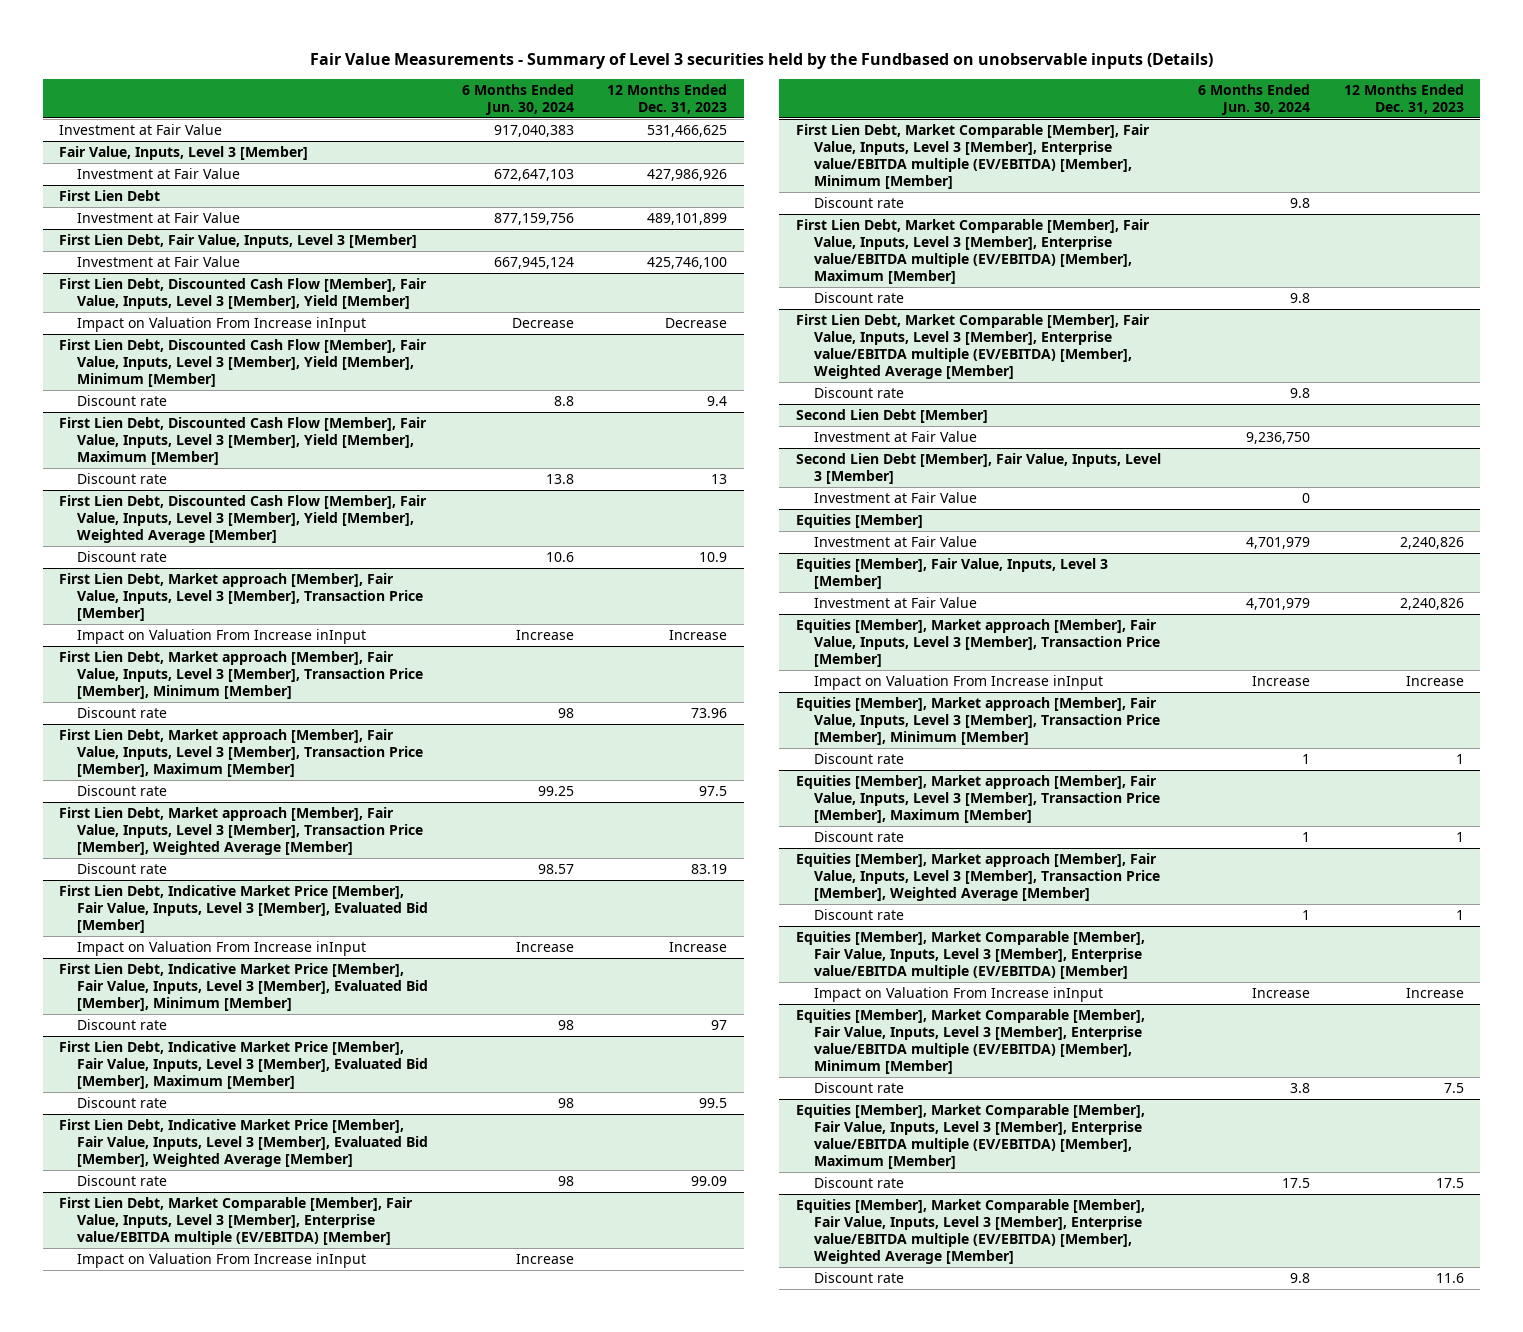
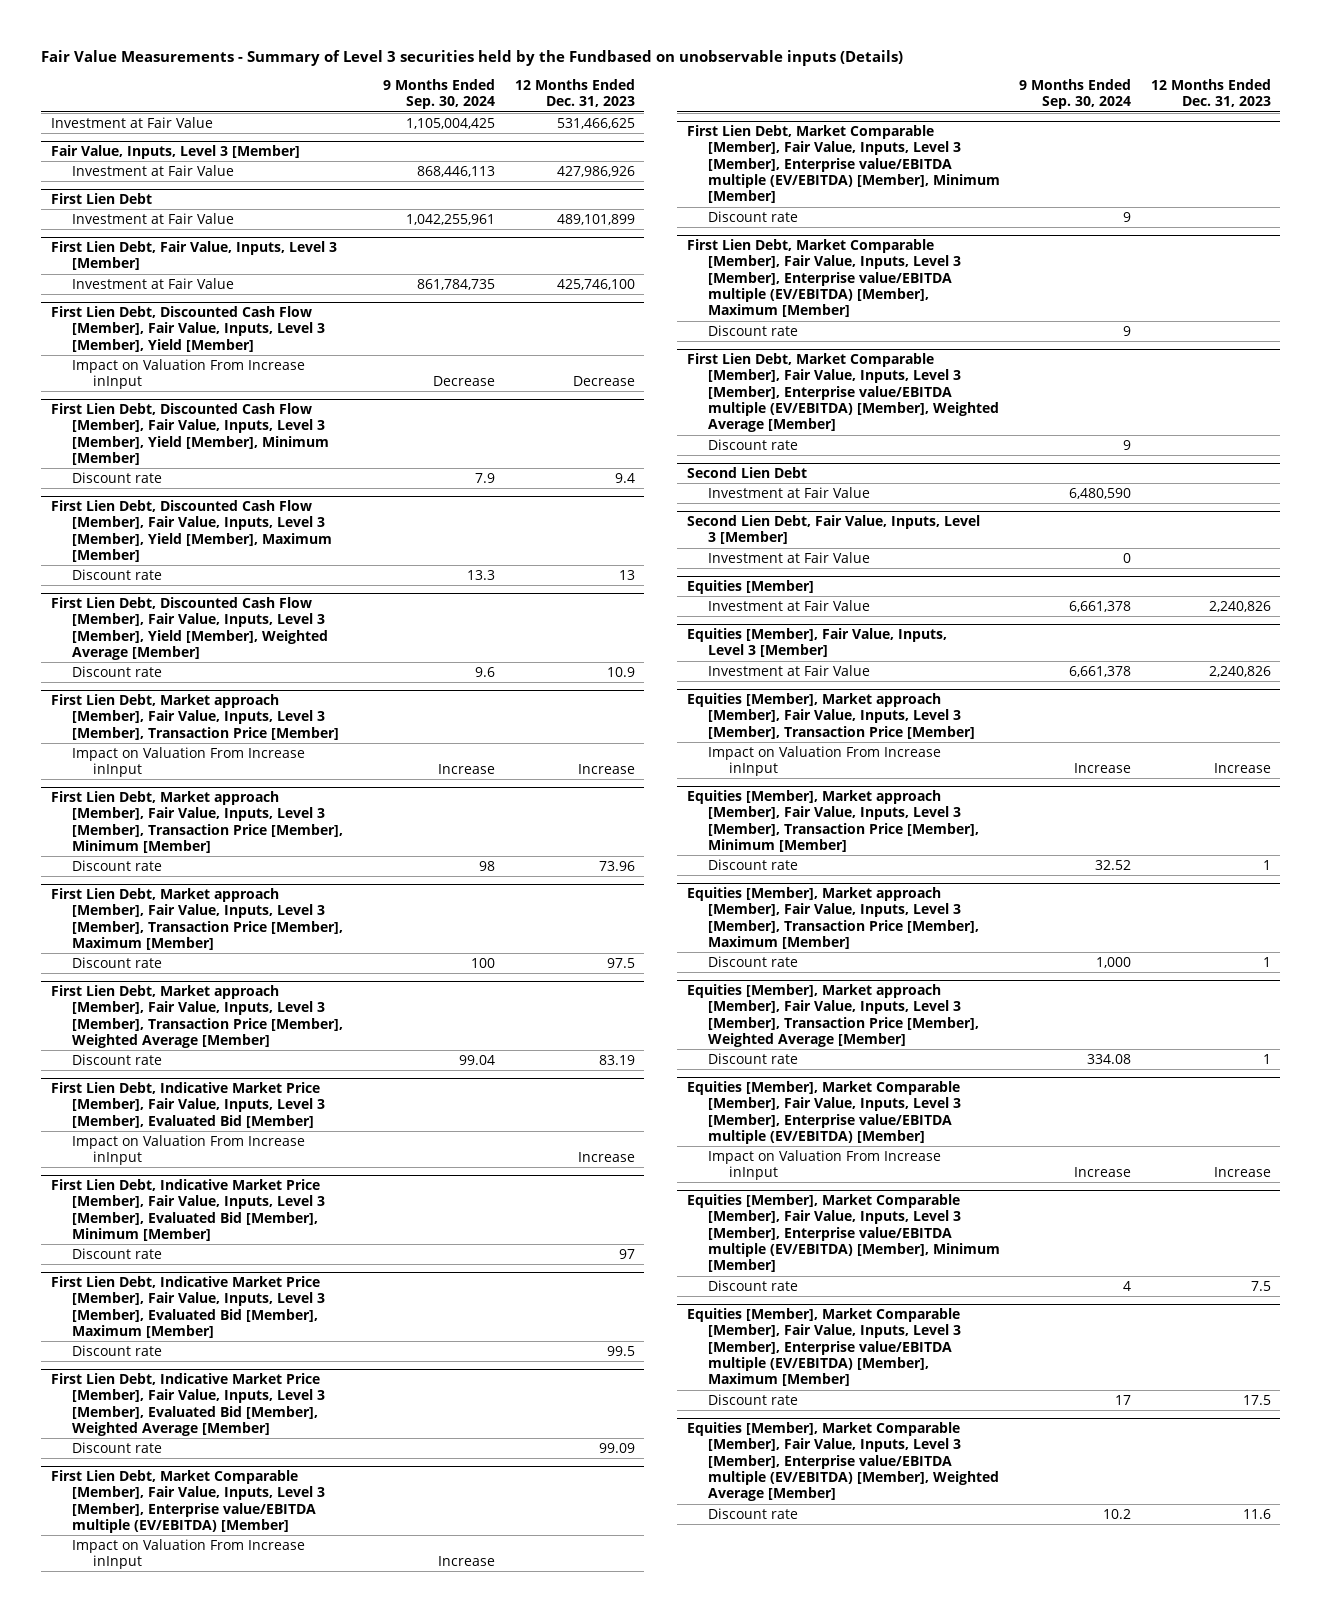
- | 6 Months Ended Jun. 30, 2024 | 12 Months Ended Dec. 31, 2023
+ | 9 Months Ended Sep. 30, 2024 | 12 Months Ended Dec. 31, 2023
- Second Lien Debt [Member]
+ Second Lien Debt
- Second Lien Debt [Member], Fair Value, Inputs, Level 3 [Member]
+ Second Lien Debt, Fair Value, Inputs, Level 3 [Member]

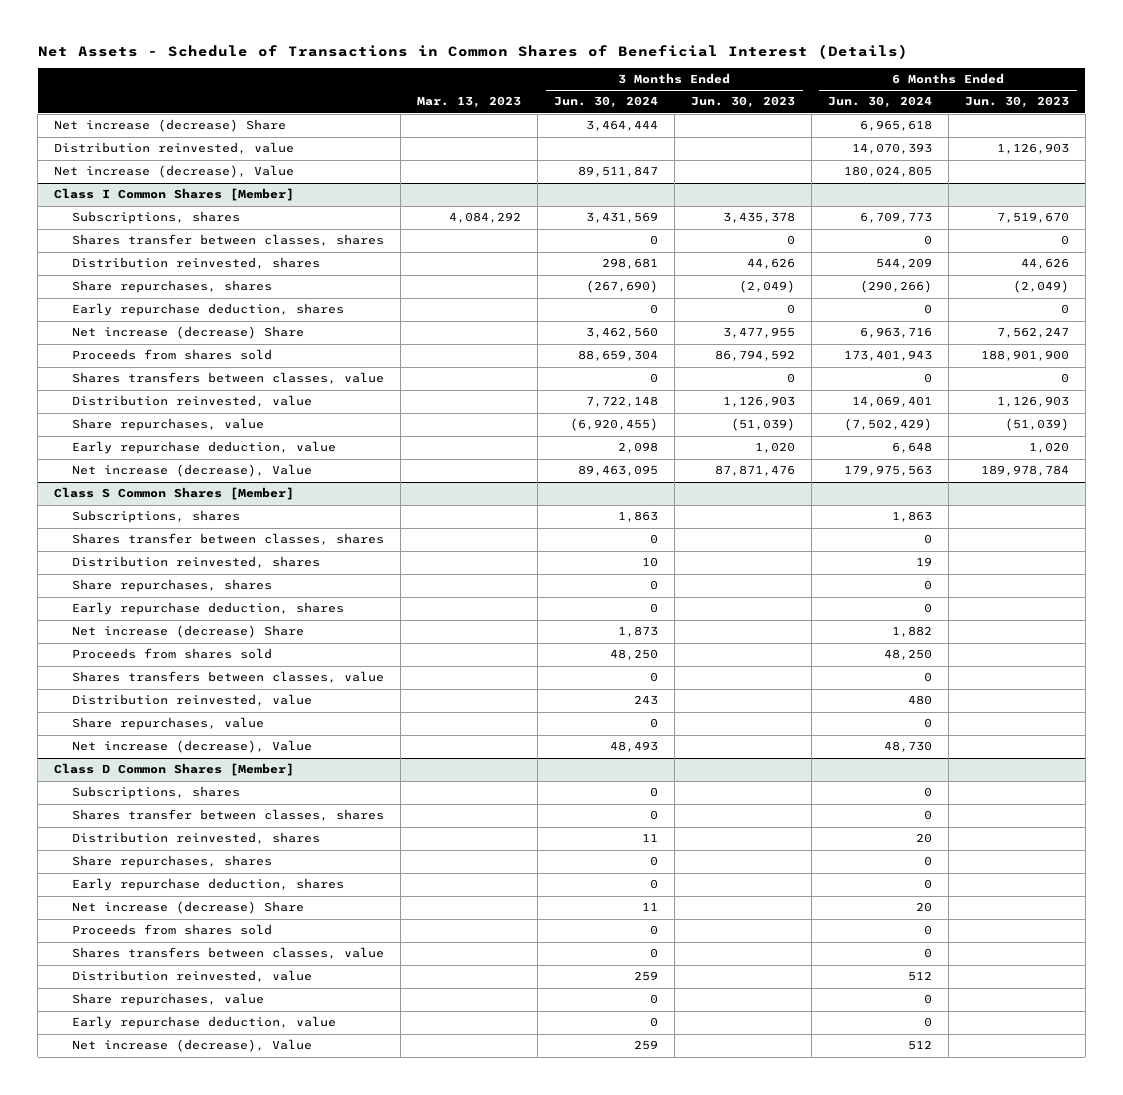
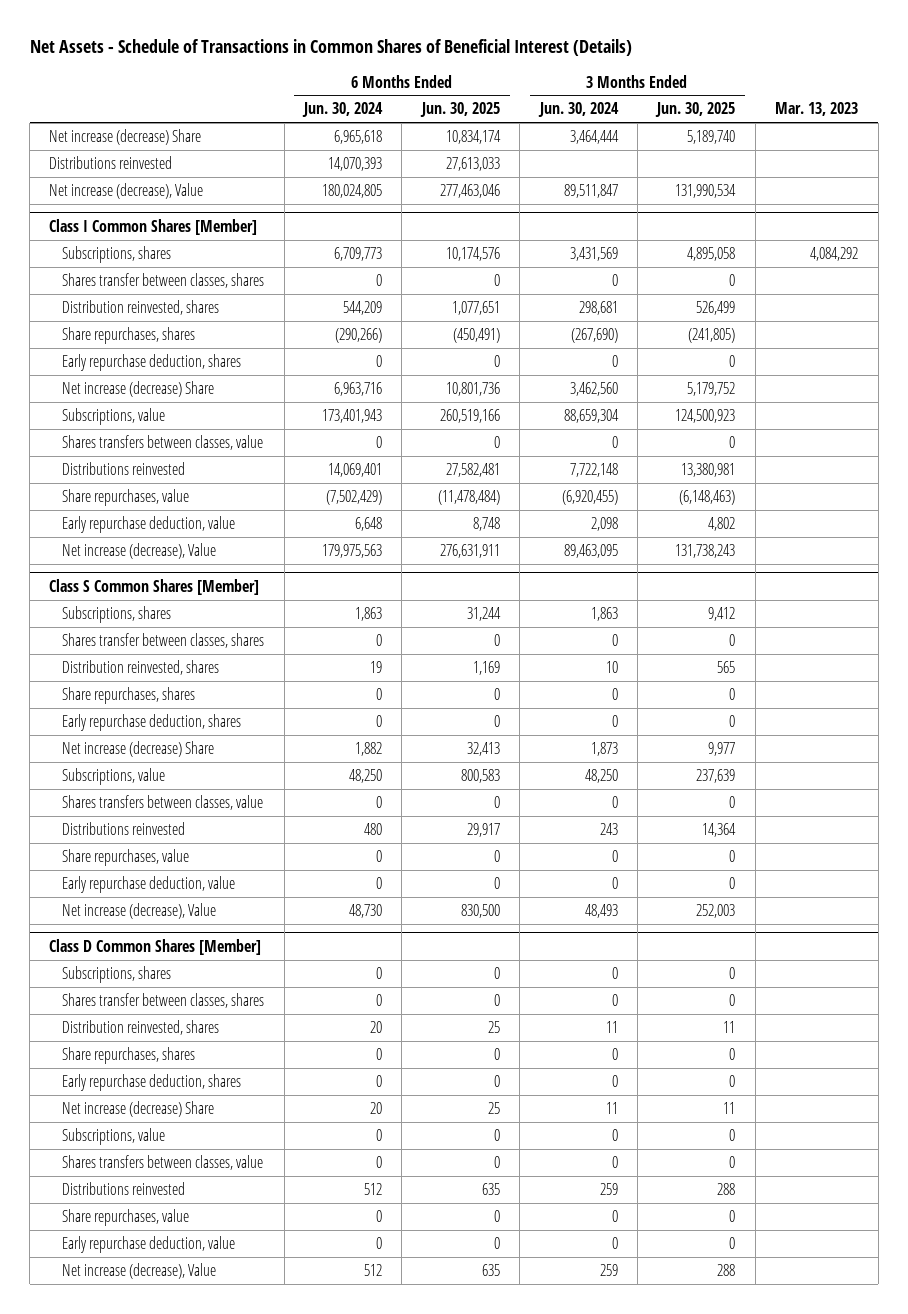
- | Mar. 13, 2023 | 3 Months Ended Jun. 30, 2024 | 3 Months Ended Jun. 30, 2023 | 6 Months Ended Jun. 30, 2024 | 6 Months Ended Jun. 30, 2023
+ | 6 Months Ended Jun. 30, 2024 | 6 Months Ended Jun. 30, 2025 | 3 Months Ended Jun. 30, 2024 | 3 Months Ended Jun. 30, 2025 | Mar. 13, 2023
- Distribution reinvested, value | | | | 14,070,393 | 1,126,903
+ Distributions reinvested | 14,070,393 | 27,613,033 | | |
@ Class I Common Shares [Member]
- Proceeds from shares sold | | 88,659,304 | 86,794,592 | 173,401,943 | 188,901,900
+ Subscriptions, value | 173,401,943 | 260,519,166 | 88,659,304 | 124,500,923 |
- Distribution reinvested, value | | 7,722,148 | 1,126,903 | 14,069,401 | 1,126,903
+ Distributions reinvested | 14,069,401 | 27,582,481 | 7,722,148 | 13,380,981 |
@ Class S Common Shares [Member]
- Proceeds from shares sold | | 48,250 | | 48,250 |
+ Subscriptions, value | 48,250 | 800,583 | 48,250 | 237,639 |
- Distribution reinvested, value | | 243 | | 480 |
+ Distributions reinvested | 480 | 29,917 | 243 | 14,364 |
+ Early repurchase deduction, value | 0 | 0 | 0 | 0 |
@ Class D Common Shares [Member]
- Proceeds from shares sold | | 0 | | 0 |
+ Subscriptions, value | 0 | 0 | 0 | 0 |
- Distribution reinvested, value | | 259 | | 512 |
+ Distributions reinvested | 512 | 635 | 259 | 288 |

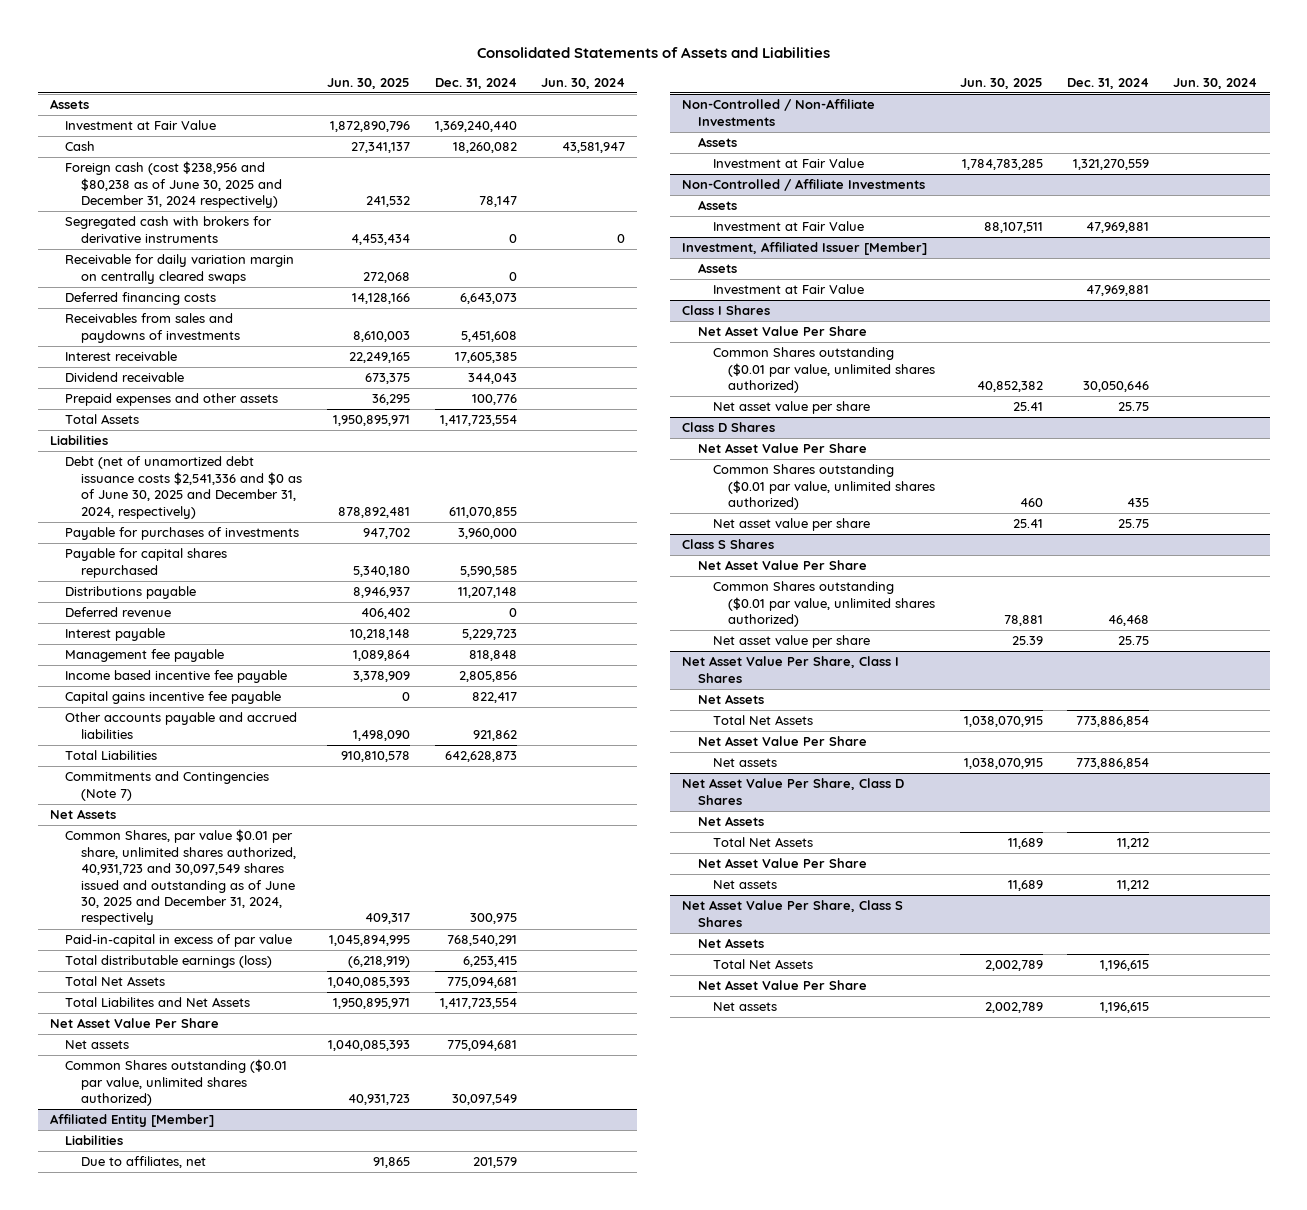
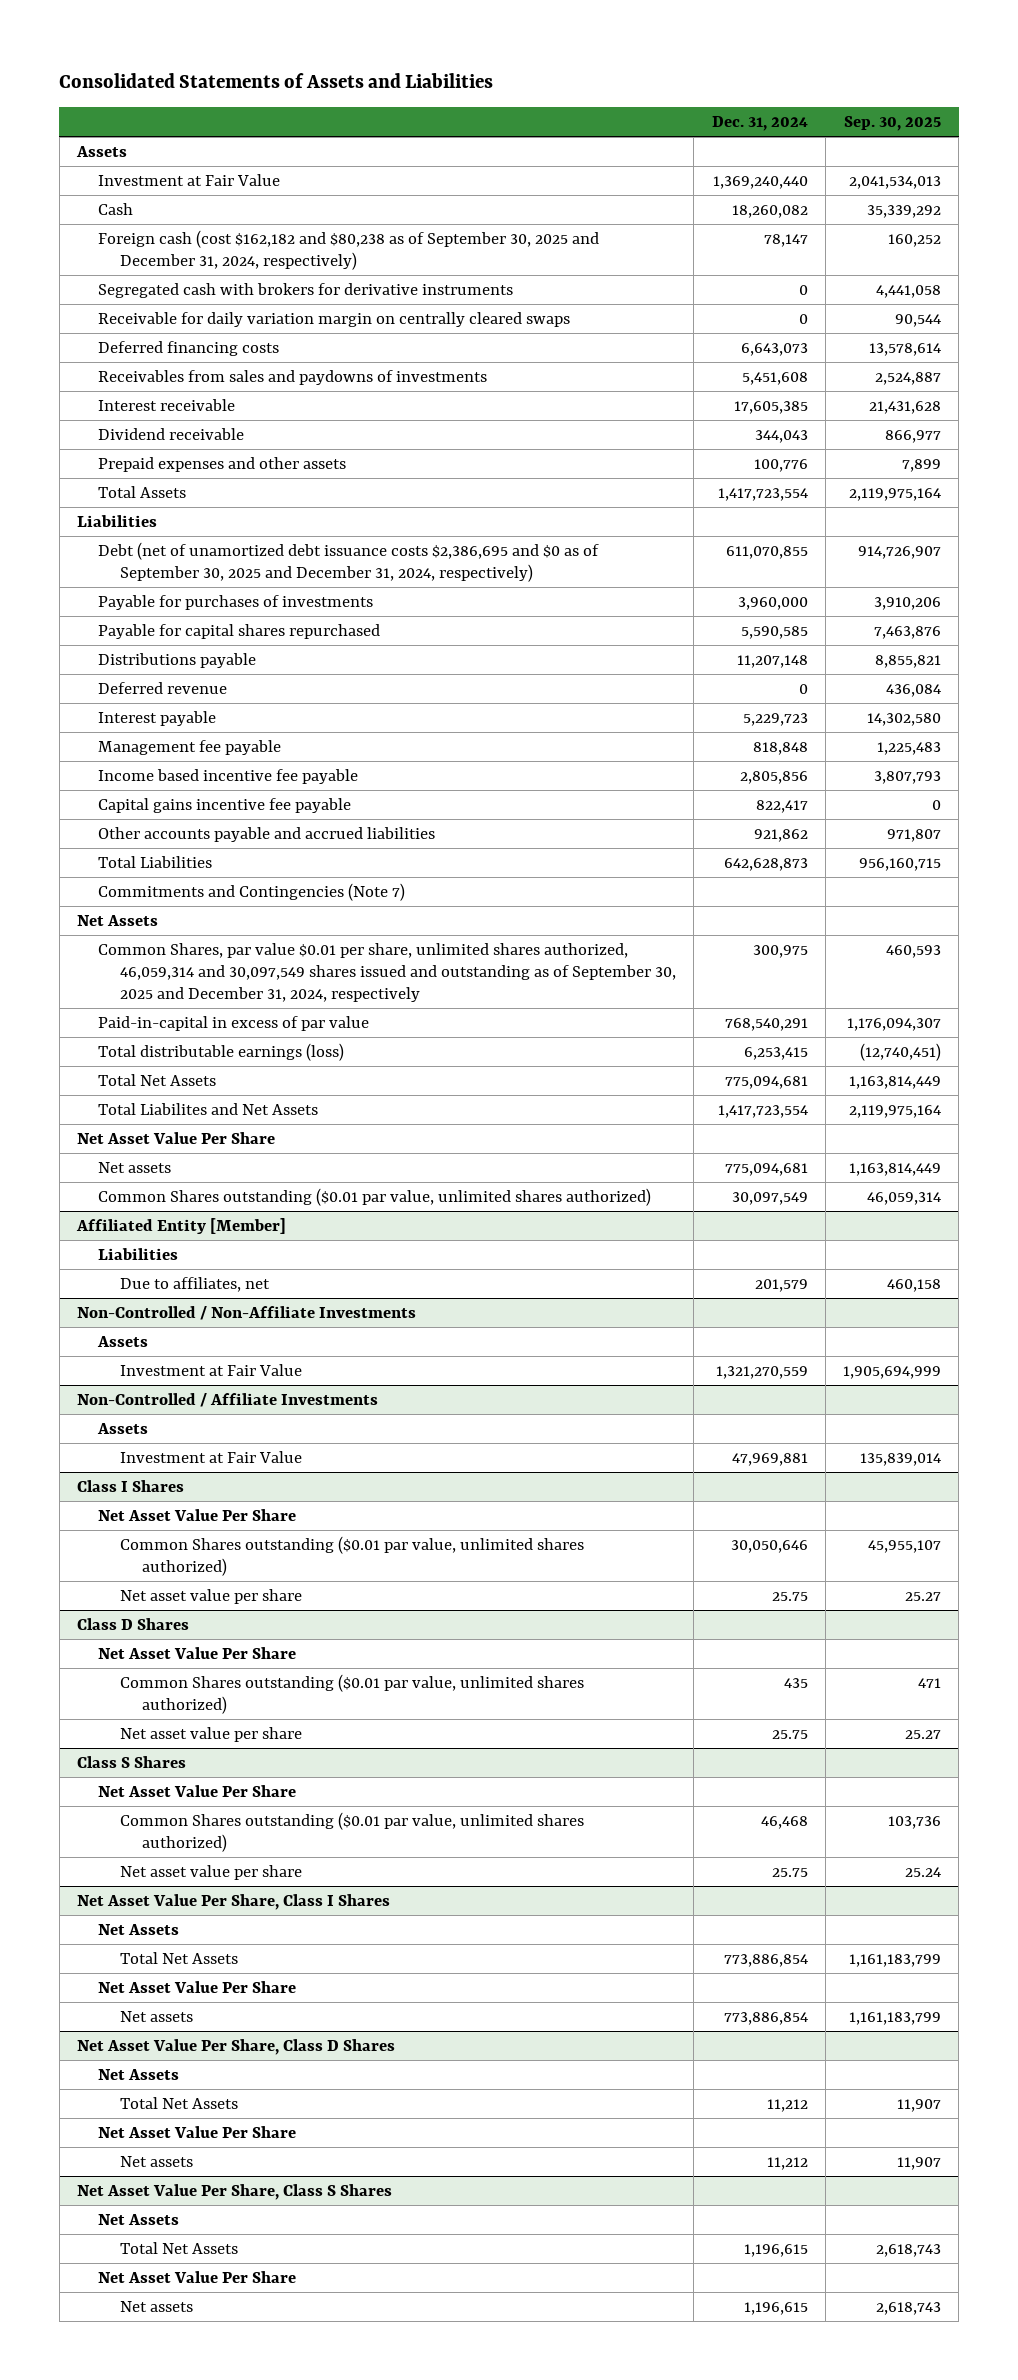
- | Jun. 30, 2025 | Dec. 31, 2024 | Jun. 30, 2024
+ | Dec. 31, 2024 | Sep. 30, 2025
- Foreign cash (cost $238,956 and $80,238 as of June 30, 2025 and December 31, 2024 respectively) | 241,532 | 78,147 |
+ Foreign cash (cost $162,182 and $80,238 as of September 30, 2025 and December 31, 2024, respectively) | 78,147 | 160,252
- Debt (net of unamortized debt issuance costs $2,541,336 and $0 as of June 30, 2025 and December 31, 2024, respectively) | 878,892,481 | 611,070,855 |
+ Debt (net of unamortized debt issuance costs $2,386,695 and $0 as of September 30, 2025 and December 31, 2024, respectively) | 611,070,855 | 914,726,907
- Common Shares, par value $0.01 per share, unlimited shares authorized, 40,931,723 and 30,097,549 shares issued and outstanding as of June 30, 2025 and December 31, 2024, respectively | 409,317 | 300,975 |
+ Common Shares, par value $0.01 per share, unlimited shares authorized, 46,059,314 and 30,097,549 shares issued and outstanding as of September 30, 2025 and December 31, 2024, respectively | 300,975 | 460,593
- Investment, Affiliated Issuer [Member]
- Assets
- Investment at Fair Value | | 47,969,881 |

